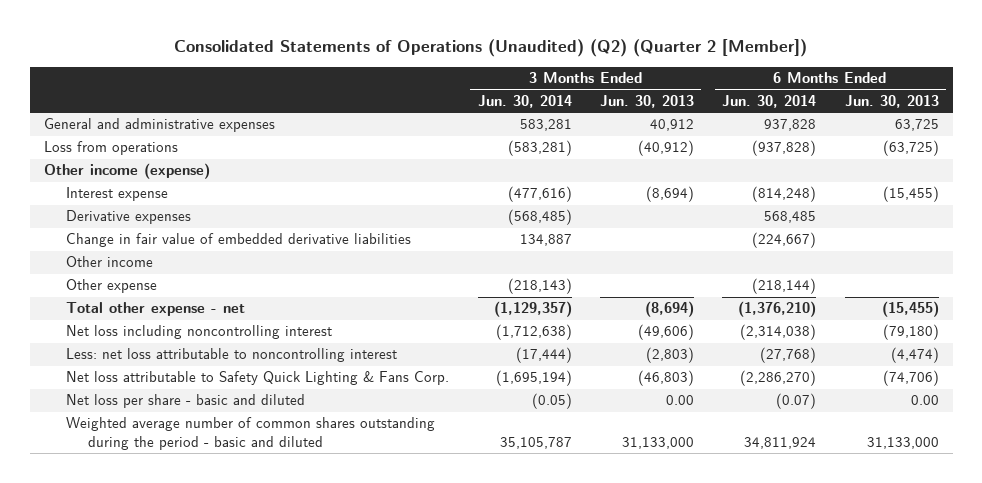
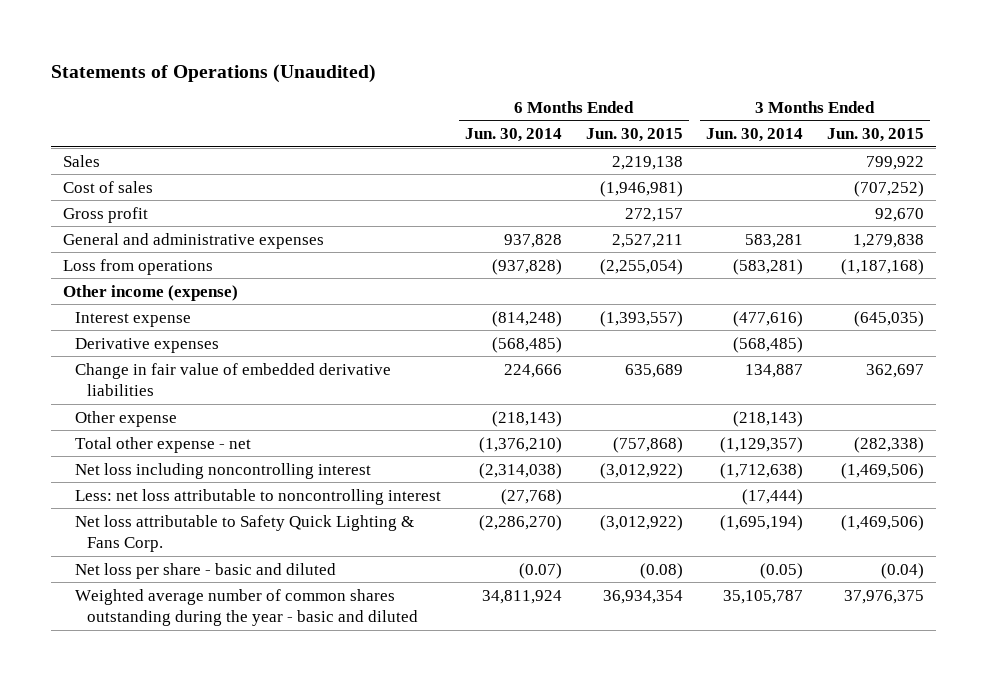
- Consolidated Statements of Operations (Unaudited) (Q2) (Quarter 2 [Member])
+ Statements of Operations (Unaudited)
- | 3 Months Ended Jun. 30, 2014 | 3 Months Ended Jun. 30, 2013 | 6 Months Ended Jun. 30, 2014 | 6 Months Ended Jun. 30, 2013
+ | 6 Months Ended Jun. 30, 2014 | 6 Months Ended Jun. 30, 2015 | 3 Months Ended Jun. 30, 2014 | 3 Months Ended Jun. 30, 2015
+ Sales | | 2,219,138 | | 799,922
+ Cost of sales | | (1,946,981) | | (707,252)
+ Gross profit | | 272,157 | | 92,670
- Derivative expenses | (568,485) | | 568,485 |
- Change in fair value of embedded derivative liabilities | 134,887 | | (224,667) |
- Other income
- Other expense | (218,143) | | (218,144) |
+ Derivative expenses | (568,485) | | (568,485) |
+ Change in fair value of embedded derivative liabilities | 224,666 | 635,689 | 134,887 | 362,697
+ Other expense | (218,143) | | (218,143) |
- Weighted average number of common shares outstanding during the period - basic and diluted | 35,105,787 | 31,133,000 | 34,811,924 | 31,133,000
+ Weighted average number of common shares outstanding during the year - basic and diluted | 34,811,924 | 36,934,354 | 35,105,787 | 37,976,375

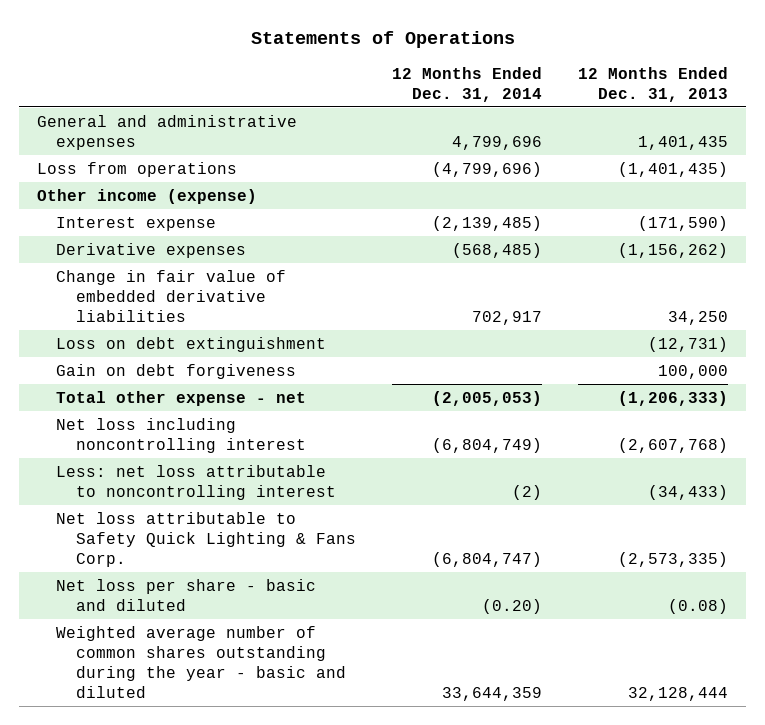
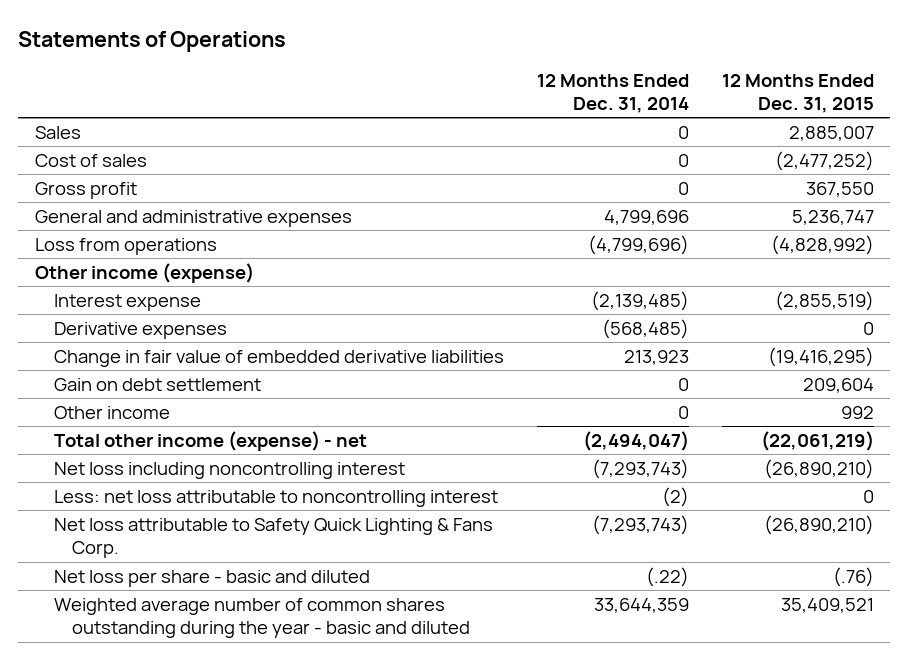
- | 12 Months Ended Dec. 31, 2014 | 12 Months Ended Dec. 31, 2013
+ | 12 Months Ended Dec. 31, 2014 | 12 Months Ended Dec. 31, 2015
+ Sales | 0 | 2,885,007
+ Cost of sales | 0 | (2,477,252)
+ Gross profit | 0 | 367,550
- Change in fair value of embedded derivative liabilities | 702,917 | 34,250
- Loss on debt extinguishment | | (12,731)
- Gain on debt forgiveness | | 100,000
- Total other expense - net | (2,005,053) | (1,206,333)
- Net loss including noncontrolling interest | (6,804,749) | (2,607,768)
+ Change in fair value of embedded derivative liabilities | 213,923 | (19,416,295)
+ Gain on debt settlement | 0 | 209,604
+ Other income | 0 | 992
+ Total other income (expense) - net | (2,494,047) | (22,061,219)
+ Net loss including noncontrolling interest | (7,293,743) | (26,890,210)
- Net loss attributable to Safety Quick Lighting & Fans Corp. | (6,804,747) | (2,573,335)
- Net loss per share - basic and diluted | (0.20) | (0.08)
+ Net loss attributable to Safety Quick Lighting & Fans Corp. | (7,293,743) | (26,890,210)
+ Net loss per share - basic and diluted | (.22) | (.76)

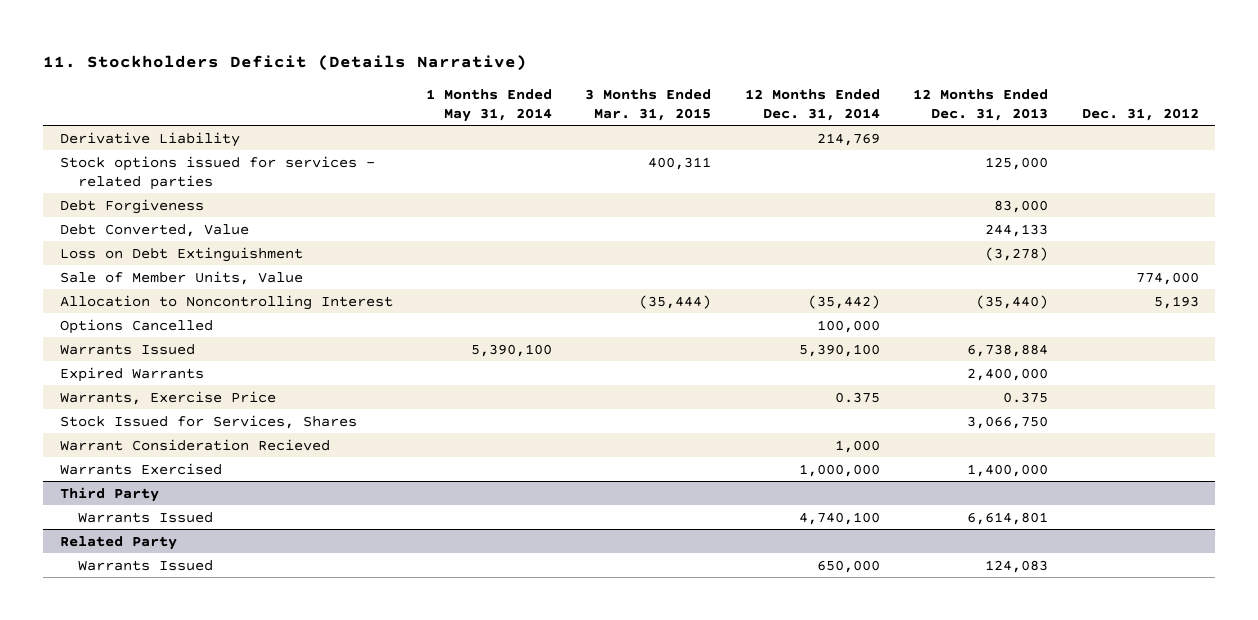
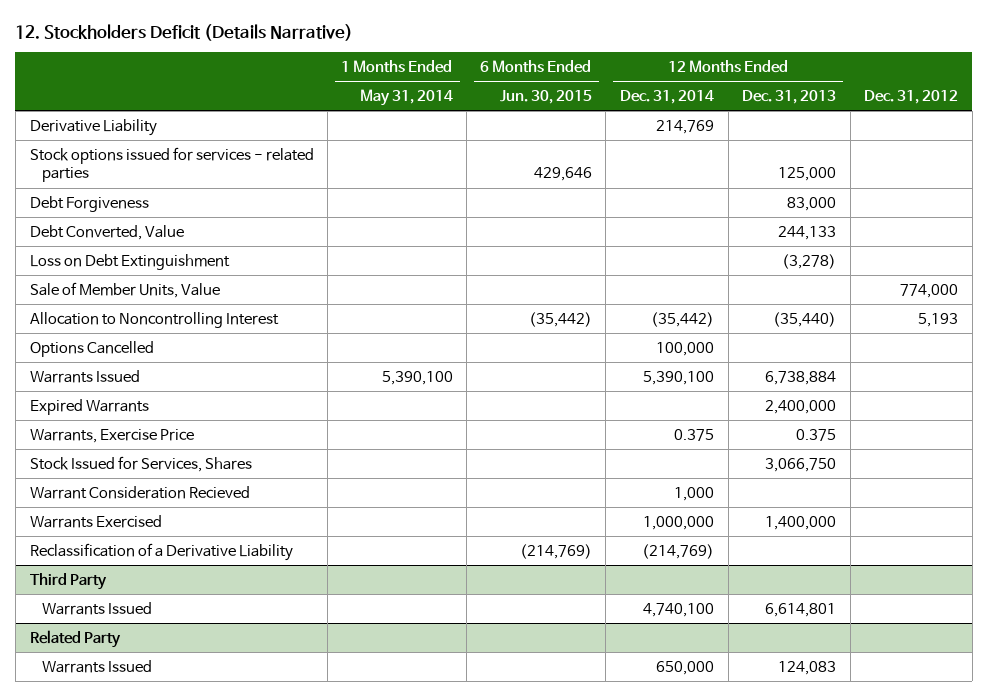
- 11. Stockholders Deficit (Details Narrative)
+ 12. Stockholders Deficit (Details Narrative)
- | 1 Months Ended May 31, 2014 | 3 Months Ended Mar. 31, 2015 | 12 Months Ended Dec. 31, 2014 | 12 Months Ended Dec. 31, 2013 | Dec. 31, 2012
+ | 1 Months Ended May 31, 2014 | 6 Months Ended Jun. 30, 2015 | 12 Months Ended Dec. 31, 2014 | 12 Months Ended Dec. 31, 2013 | Dec. 31, 2012
+ Reclassification of a Derivative Liability | | (214,769) | (214,769) | |

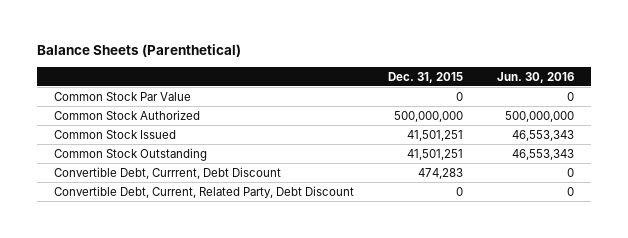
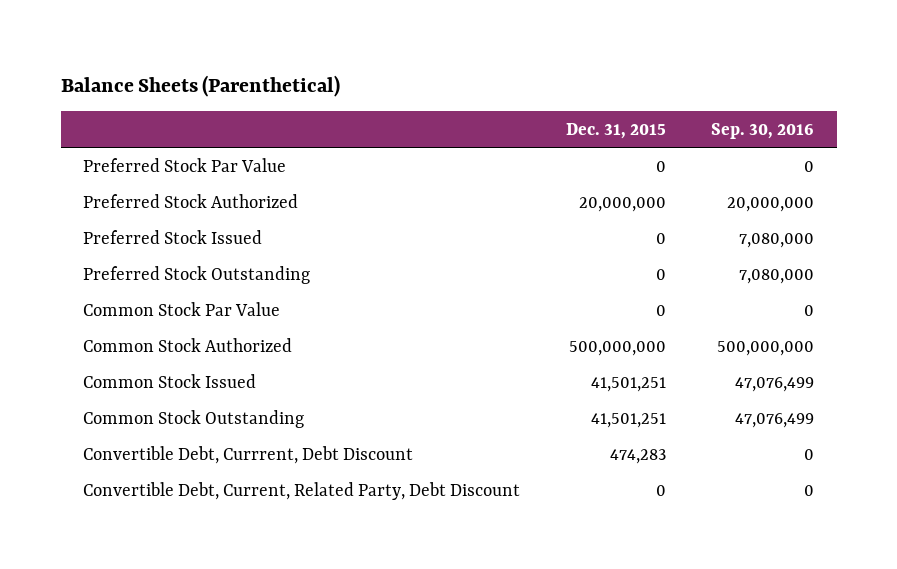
- | Dec. 31, 2015 | Jun. 30, 2016
+ | Dec. 31, 2015 | Sep. 30, 2016
+ Preferred Stock Par Value | 0 | 0
+ Preferred Stock Authorized | 20,000,000 | 20,000,000
+ Preferred Stock Issued | 0 | 7,080,000
+ Preferred Stock Outstanding | 0 | 7,080,000

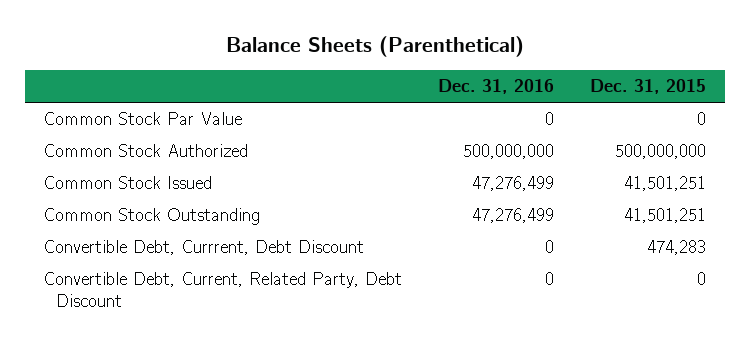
- | Dec. 31, 2015 | Sep. 30, 2016
+ | Dec. 31, 2016 | Dec. 31, 2015
- Preferred Stock Par Value | 0 | 0
- Preferred Stock Authorized | 20,000,000 | 20,000,000
- Preferred Stock Issued | 0 | 7,080,000
- Preferred Stock Outstanding | 0 | 7,080,000

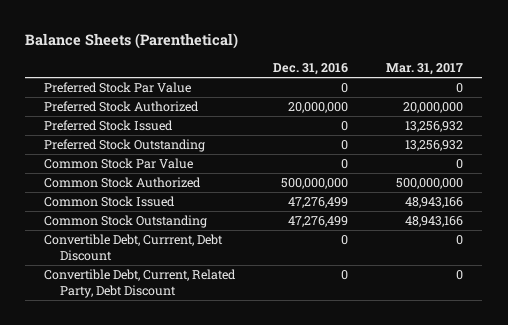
- | Dec. 31, 2016 | Dec. 31, 2015
+ | Dec. 31, 2016 | Mar. 31, 2017
+ Preferred Stock Par Value | 0 | 0
+ Preferred Stock Authorized | 20,000,000 | 20,000,000
+ Preferred Stock Issued | 0 | 13,256,932
+ Preferred Stock Outstanding | 0 | 13,256,932

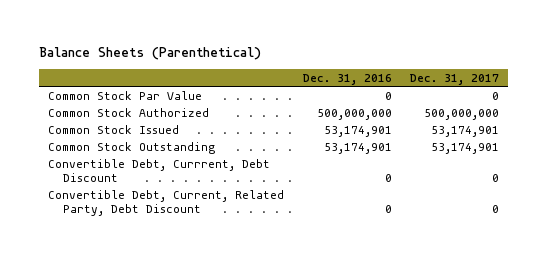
- | Dec. 31, 2016 | Mar. 31, 2017
+ | Dec. 31, 2016 | Dec. 31, 2017
- Preferred Stock Par Value | 0 | 0
- Preferred Stock Authorized | 20,000,000 | 20,000,000
- Preferred Stock Issued | 0 | 13,256,932
- Preferred Stock Outstanding | 0 | 13,256,932
- Common Stock Issued | 47,276,499 | 48,943,166
- Common Stock Outstanding | 47,276,499 | 48,943,166
+ Common Stock Issued | 53,174,901 | 53,174,901
+ Common Stock Outstanding | 53,174,901 | 53,174,901

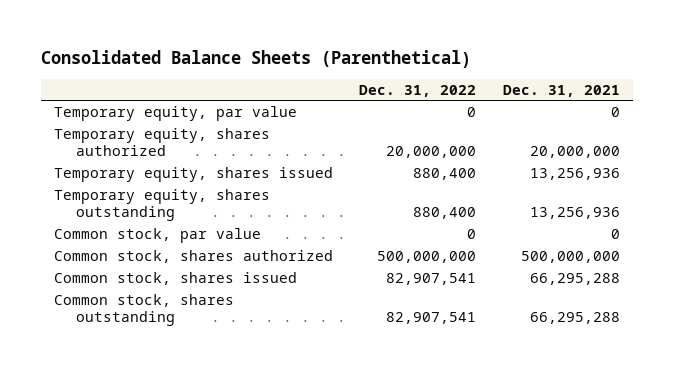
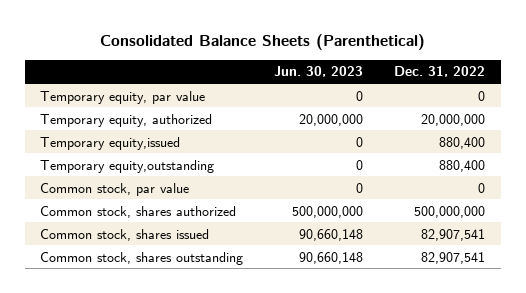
- | Dec. 31, 2022 | Dec. 31, 2021
+ | Jun. 30, 2023 | Dec. 31, 2022
- Temporary equity, shares authorized | 20,000,000 | 20,000,000
- Temporary equity, shares issued | 880,400 | 13,256,936
- Temporary equity, shares outstanding | 880,400 | 13,256,936
+ Temporary equity, authorized | 20,000,000 | 20,000,000
+ Temporary equity,issued | 0 | 880,400
+ Temporary equity,outstanding | 0 | 880,400

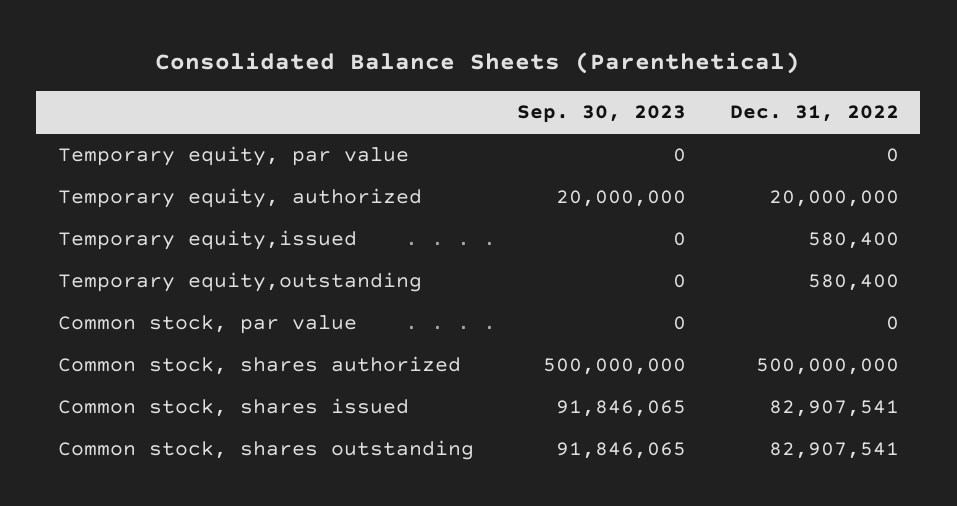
- | Jun. 30, 2023 | Dec. 31, 2022
+ | Sep. 30, 2023 | Dec. 31, 2022
- Temporary equity,issued | 0 | 880,400
- Temporary equity,outstanding | 0 | 880,400
+ Temporary equity,issued | 0 | 580,400
+ Temporary equity,outstanding | 0 | 580,400

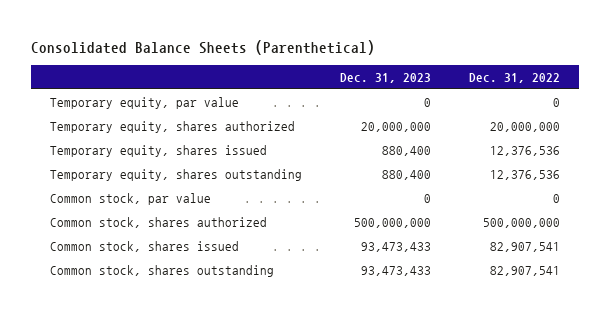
- | Sep. 30, 2023 | Dec. 31, 2022
+ | Dec. 31, 2023 | Dec. 31, 2022
- Temporary equity, authorized | 20,000,000 | 20,000,000
- Temporary equity,issued | 0 | 580,400
- Temporary equity,outstanding | 0 | 580,400
+ Temporary equity, shares authorized | 20,000,000 | 20,000,000
+ Temporary equity, shares issued | 880,400 | 12,376,536
+ Temporary equity, shares outstanding | 880,400 | 12,376,536

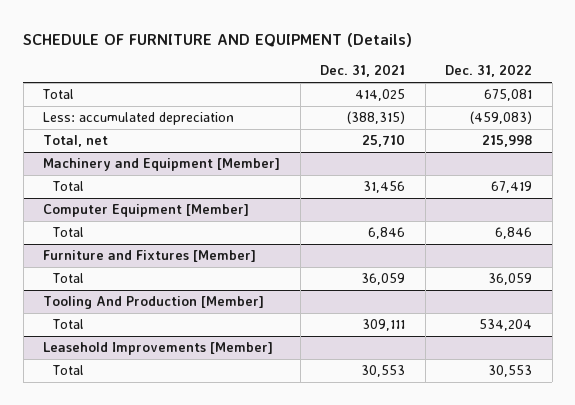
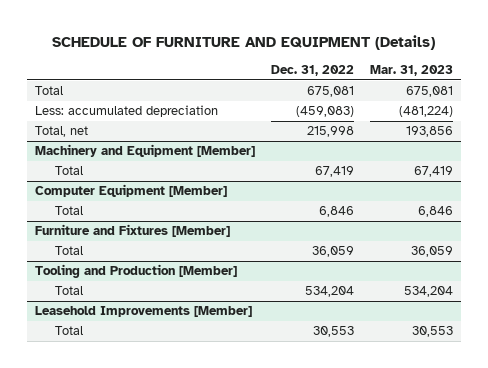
- | Dec. 31, 2021 | Dec. 31, 2022
+ | Dec. 31, 2022 | Mar. 31, 2023
- Tooling And Production [Member]
+ Tooling and Production [Member]

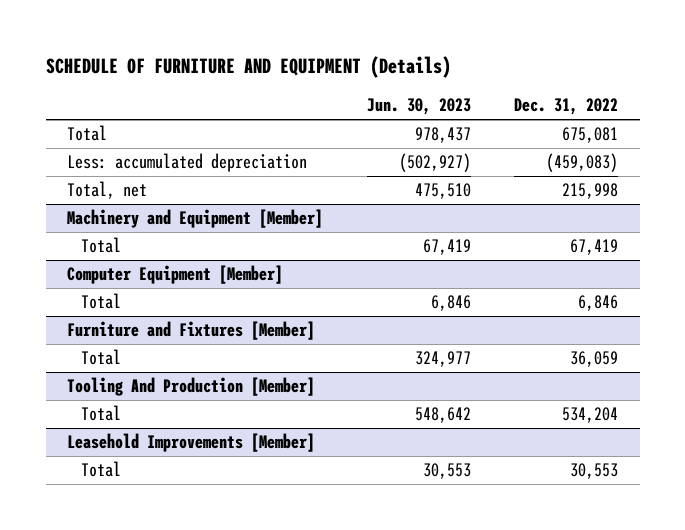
- | Dec. 31, 2022 | Mar. 31, 2023
+ | Jun. 30, 2023 | Dec. 31, 2022
- Tooling and Production [Member]
+ Tooling And Production [Member]

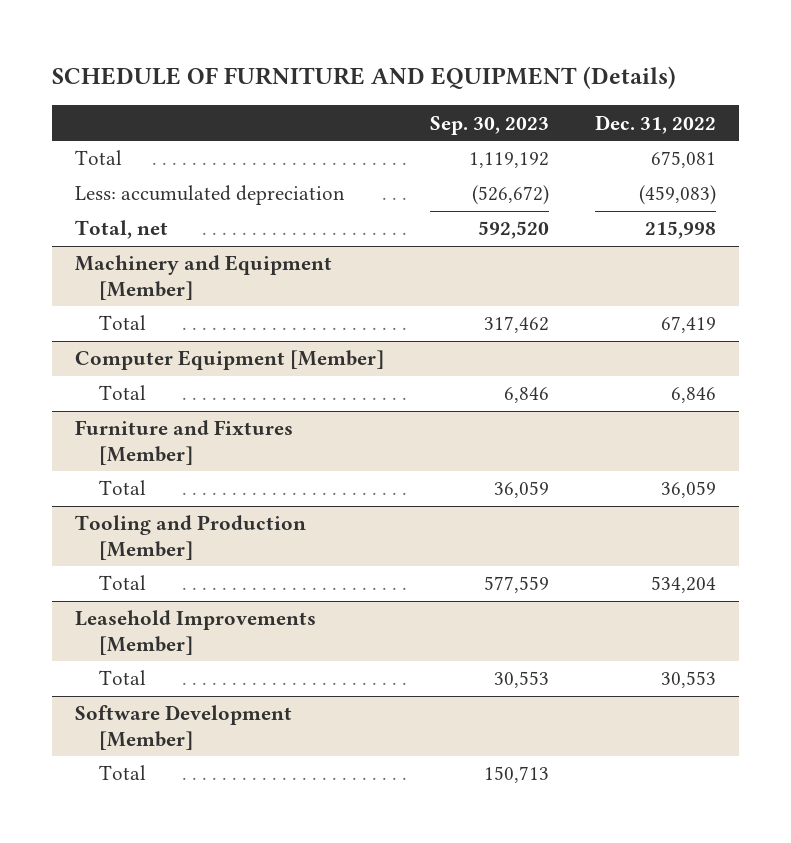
- | Jun. 30, 2023 | Dec. 31, 2022
+ | Sep. 30, 2023 | Dec. 31, 2022
- Tooling And Production [Member]
+ Tooling and Production [Member]
+ Software Development [Member]
+ Total | 150,713 |

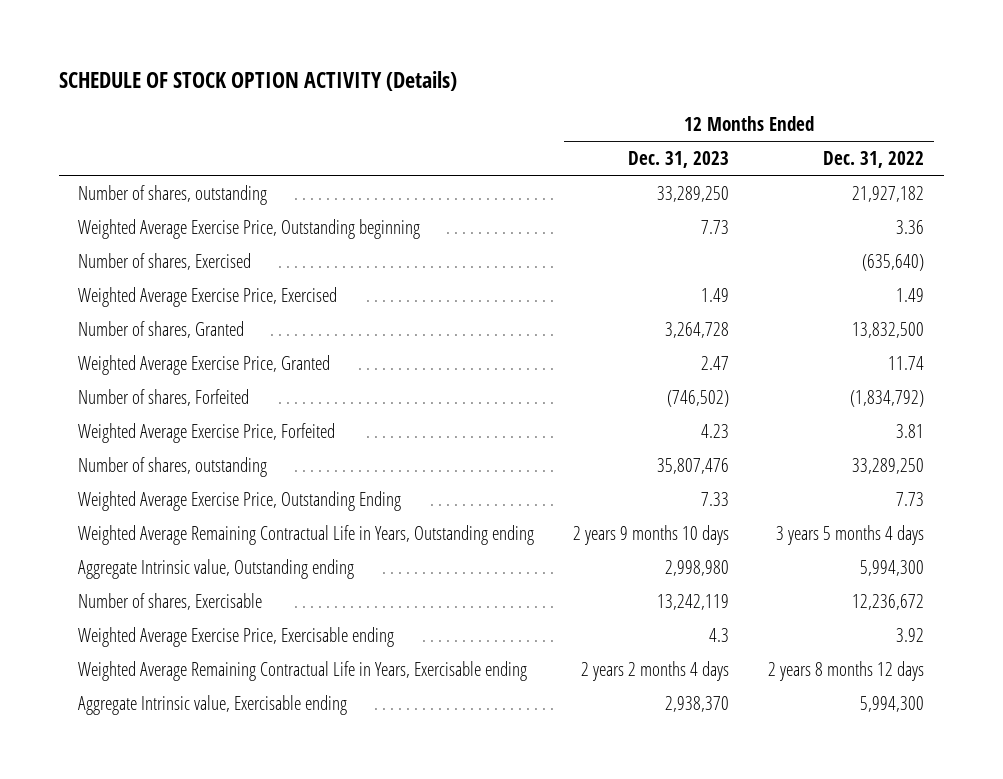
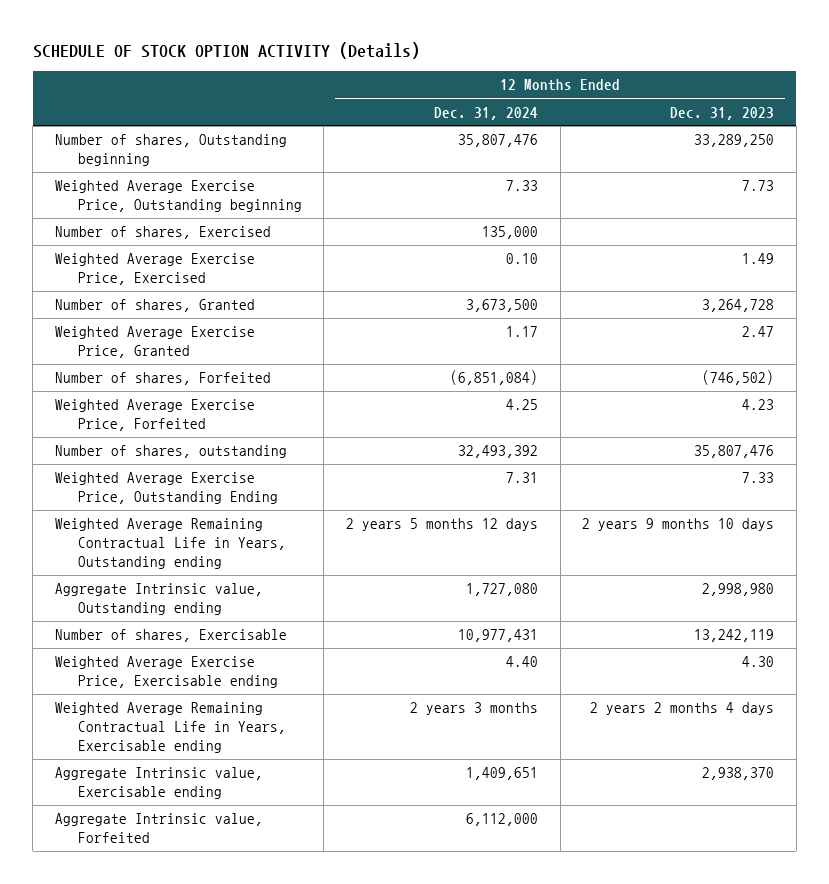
- | 12 Months Ended Dec. 31, 2023 | 12 Months Ended Dec. 31, 2022
+ | 12 Months Ended Dec. 31, 2024 | 12 Months Ended Dec. 31, 2023
- Number of shares, outstanding | 33,289,250 | 21,927,182
+ Number of shares, Outstanding beginning | 35,807,476 | 33,289,250
- Weighted Average Exercise Price, Exercisable ending | 4.3 | 3.92
+ Weighted Average Exercise Price, Exercisable ending | 4.40 | 4.30
+ Aggregate Intrinsic value, Forfeited | 6,112,000 |

